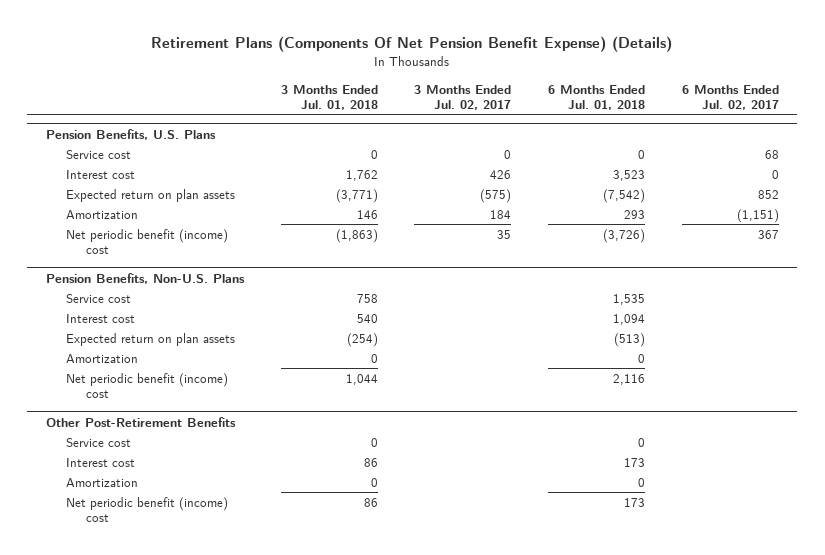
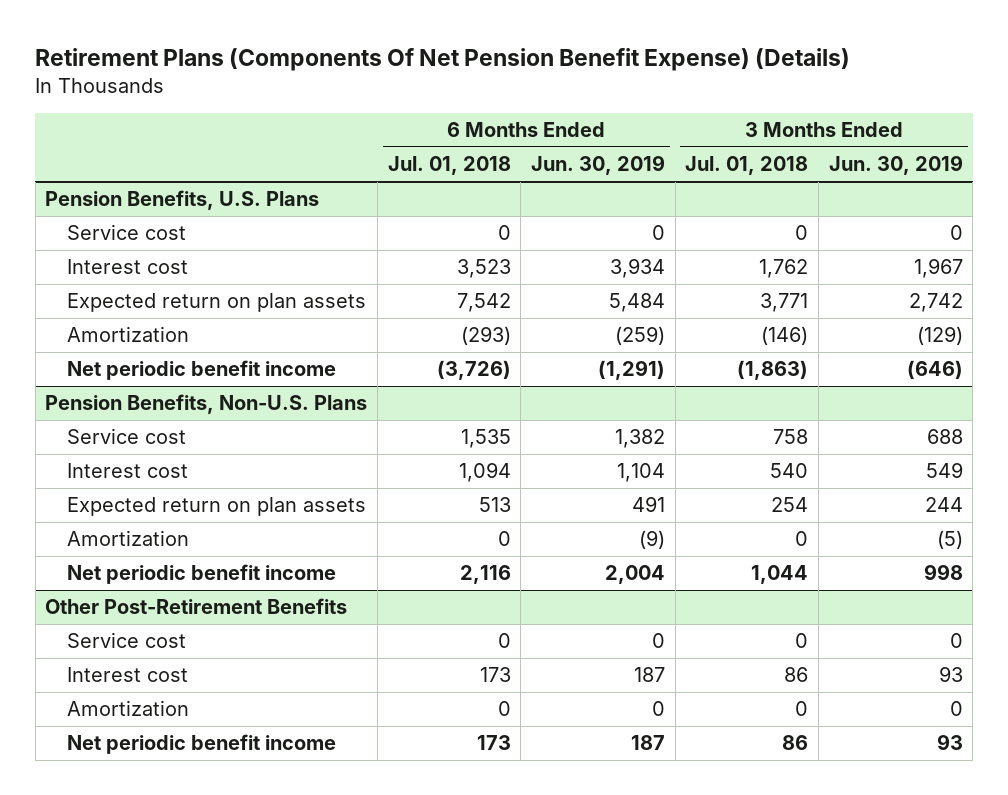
- | 3 Months Ended Jul. 01, 2018 | 3 Months Ended Jul. 02, 2017 | 6 Months Ended Jul. 01, 2018 | 6 Months Ended Jul. 02, 2017
+ | 6 Months Ended Jul. 01, 2018 | 6 Months Ended Jun. 30, 2019 | 3 Months Ended Jul. 01, 2018 | 3 Months Ended Jun. 30, 2019
@ Pension Benefits, U.S. Plans
- Expected return on plan assets | (3,771) | (575) | (7,542) | 852
- Amortization | 146 | 184 | 293 | (1,151)
- Net periodic benefit (income) cost | (1,863) | 35 | (3,726) | 367
+ Expected return on plan assets | 7,542 | 5,484 | 3,771 | 2,742
+ Amortization | (293) | (259) | (146) | (129)
+ Net periodic benefit income | (3,726) | (1,291) | (1,863) | (646)
@ Pension Benefits, Non-U.S. Plans
- Expected return on plan assets | (254) | | (513) |
+ Expected return on plan assets | 513 | 491 | 254 | 244
- Net periodic benefit (income) cost | 1,044 | | 2,116 |
+ Net periodic benefit income | 2,116 | 2,004 | 1,044 | 998
@ Other Post-Retirement Benefits
- Net periodic benefit (income) cost | 86 | | 173 |
+ Net periodic benefit income | 173 | 187 | 86 | 93

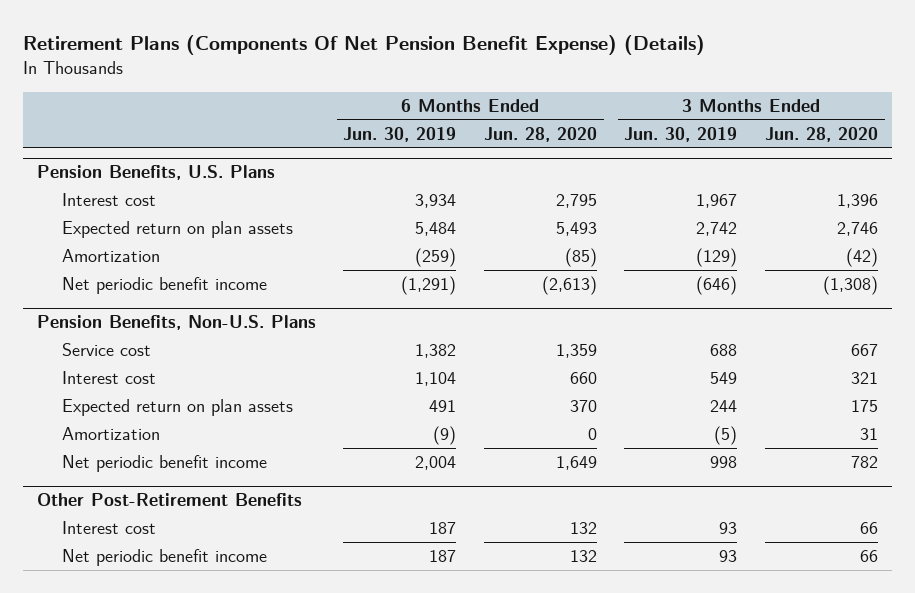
- | 6 Months Ended Jul. 01, 2018 | 6 Months Ended Jun. 30, 2019 | 3 Months Ended Jul. 01, 2018 | 3 Months Ended Jun. 30, 2019
+ | 6 Months Ended Jun. 30, 2019 | 6 Months Ended Jun. 28, 2020 | 3 Months Ended Jun. 30, 2019 | 3 Months Ended Jun. 28, 2020
@ Pension Benefits, U.S. Plans
- Service cost | 0 | 0 | 0 | 0
@ Other Post-Retirement Benefits
- Service cost | 0 | 0 | 0 | 0
- Amortization | 0 | 0 | 0 | 0

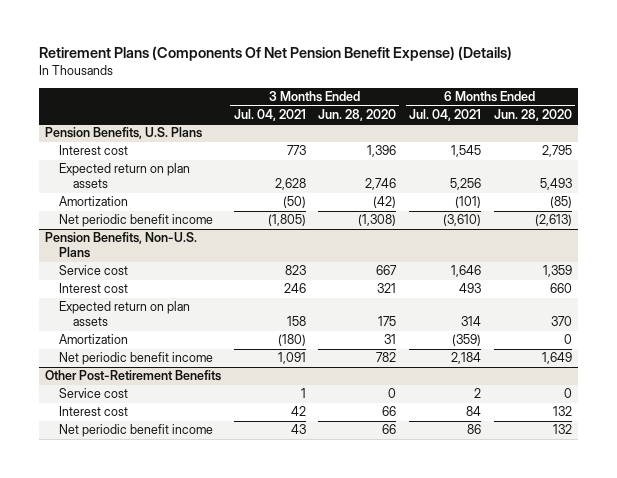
- | 6 Months Ended Jun. 30, 2019 | 6 Months Ended Jun. 28, 2020 | 3 Months Ended Jun. 30, 2019 | 3 Months Ended Jun. 28, 2020
+ | 3 Months Ended Jul. 04, 2021 | 3 Months Ended Jun. 28, 2020 | 6 Months Ended Jul. 04, 2021 | 6 Months Ended Jun. 28, 2020
@ Other Post-Retirement Benefits
+ Service cost | 1 | 0 | 2 | 0

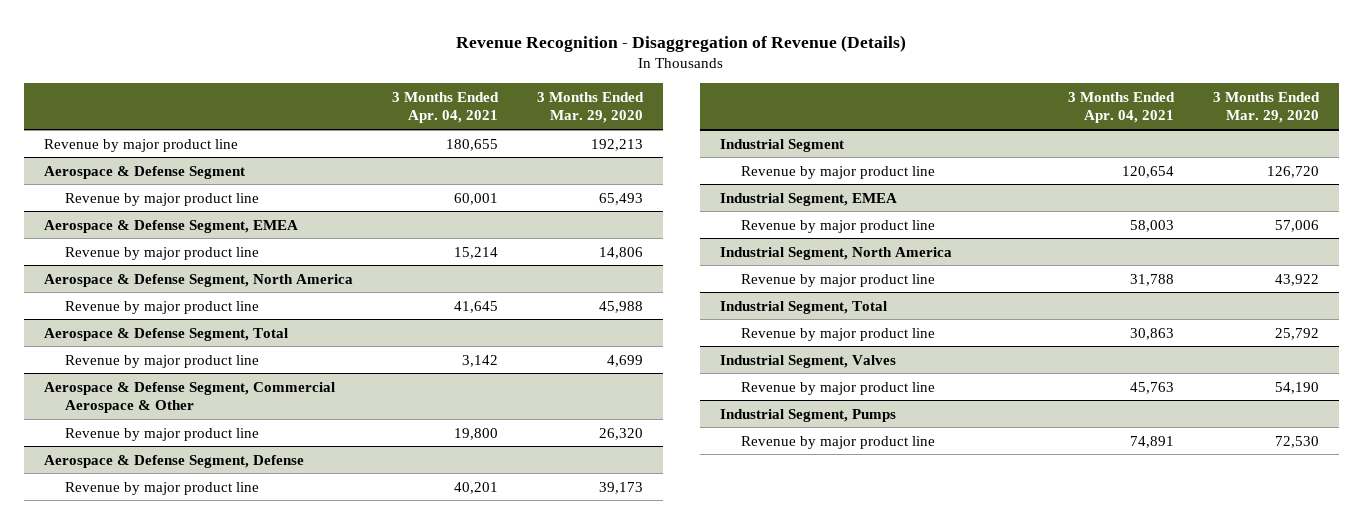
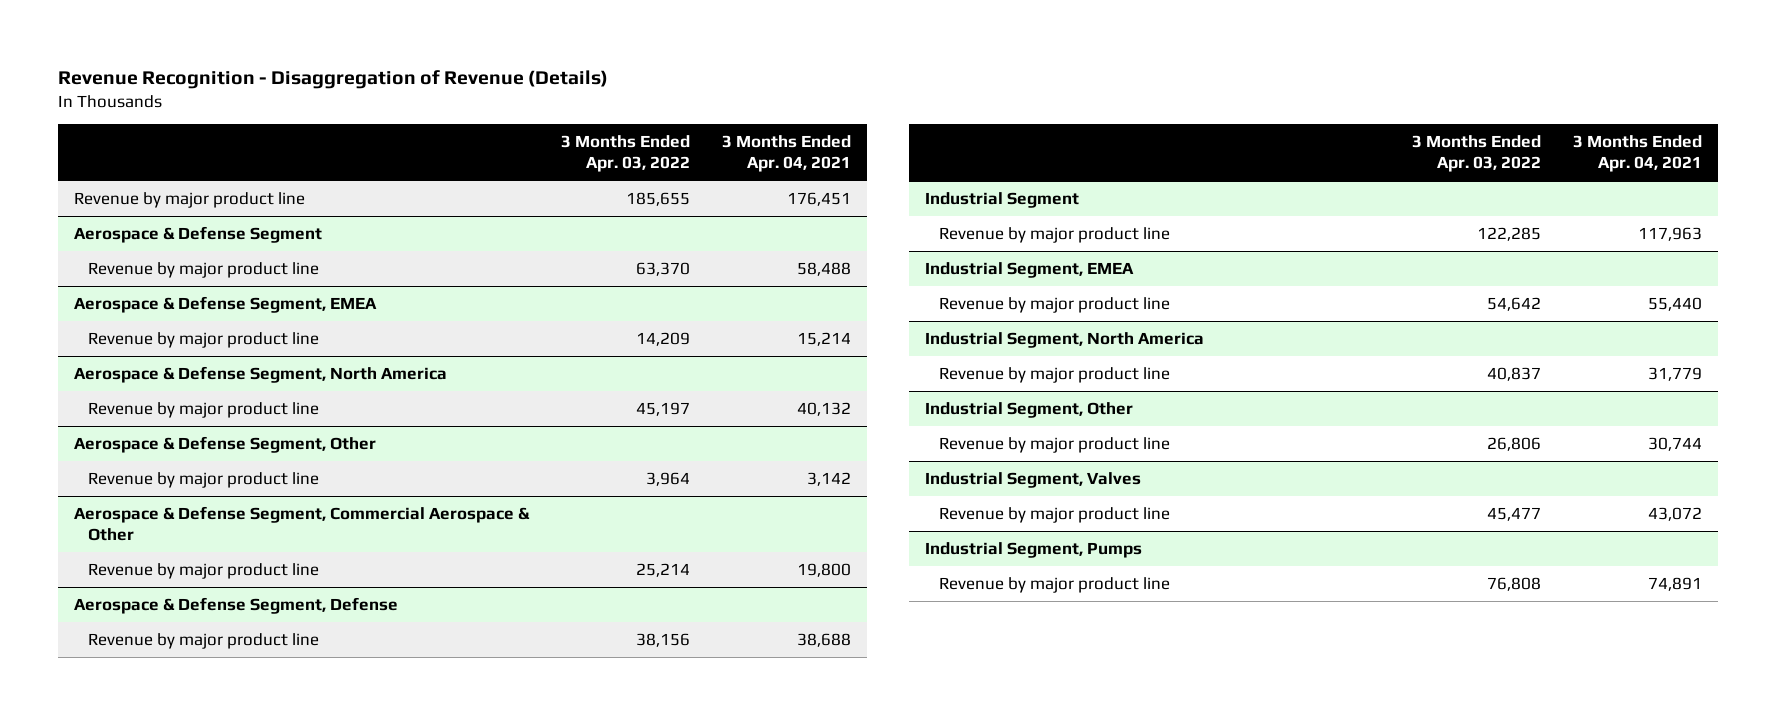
- | 3 Months Ended Apr. 04, 2021 | 3 Months Ended Mar. 29, 2020
+ | 3 Months Ended Apr. 03, 2022 | 3 Months Ended Apr. 04, 2021
- Revenue by major product line | 180,655 | 192,213
+ Revenue by major product line | 185,655 | 176,451
@ Aerospace & Defense Segment
- Revenue by major product line | 60,001 | 65,493
+ Revenue by major product line | 63,370 | 58,488
@ Aerospace & Defense Segment, North America
- Revenue by major product line | 41,645 | 45,988
- Aerospace & Defense Segment, Total
@ Aerospace & Defense Segment, North America
+ Revenue by major product line | 45,197 | 40,132
+ Aerospace & Defense Segment, Other
@ Aerospace & Defense Segment, Defense
- Revenue by major product line | 40,201 | 39,173
+ Revenue by major product line | 38,156 | 38,688
@ Industrial Segment
- Revenue by major product line | 120,654 | 126,720
+ Revenue by major product line | 122,285 | 117,963
@ Industrial Segment, EMEA
- Revenue by major product line | 58,003 | 57,006
+ Revenue by major product line | 54,642 | 55,440
@ Industrial Segment, North America
- Revenue by major product line | 31,788 | 43,922
- Industrial Segment, Total
- Revenue by major product line | 30,863 | 25,792
@ Industrial Segment, North America
+ Revenue by major product line | 40,837 | 31,779
+ Industrial Segment, Other
+ Revenue by major product line | 26,806 | 30,744
@ Industrial Segment, Valves
- Revenue by major product line | 45,763 | 54,190
+ Revenue by major product line | 45,477 | 43,072

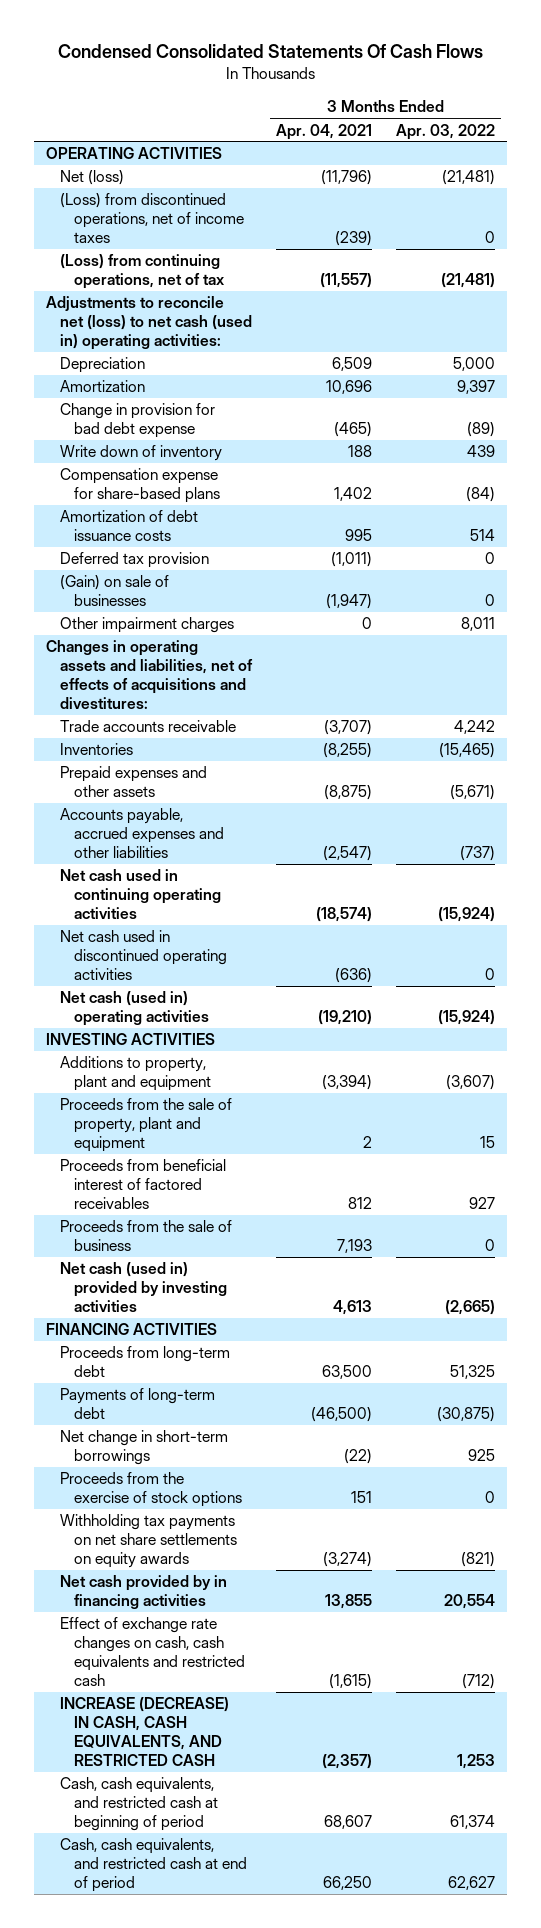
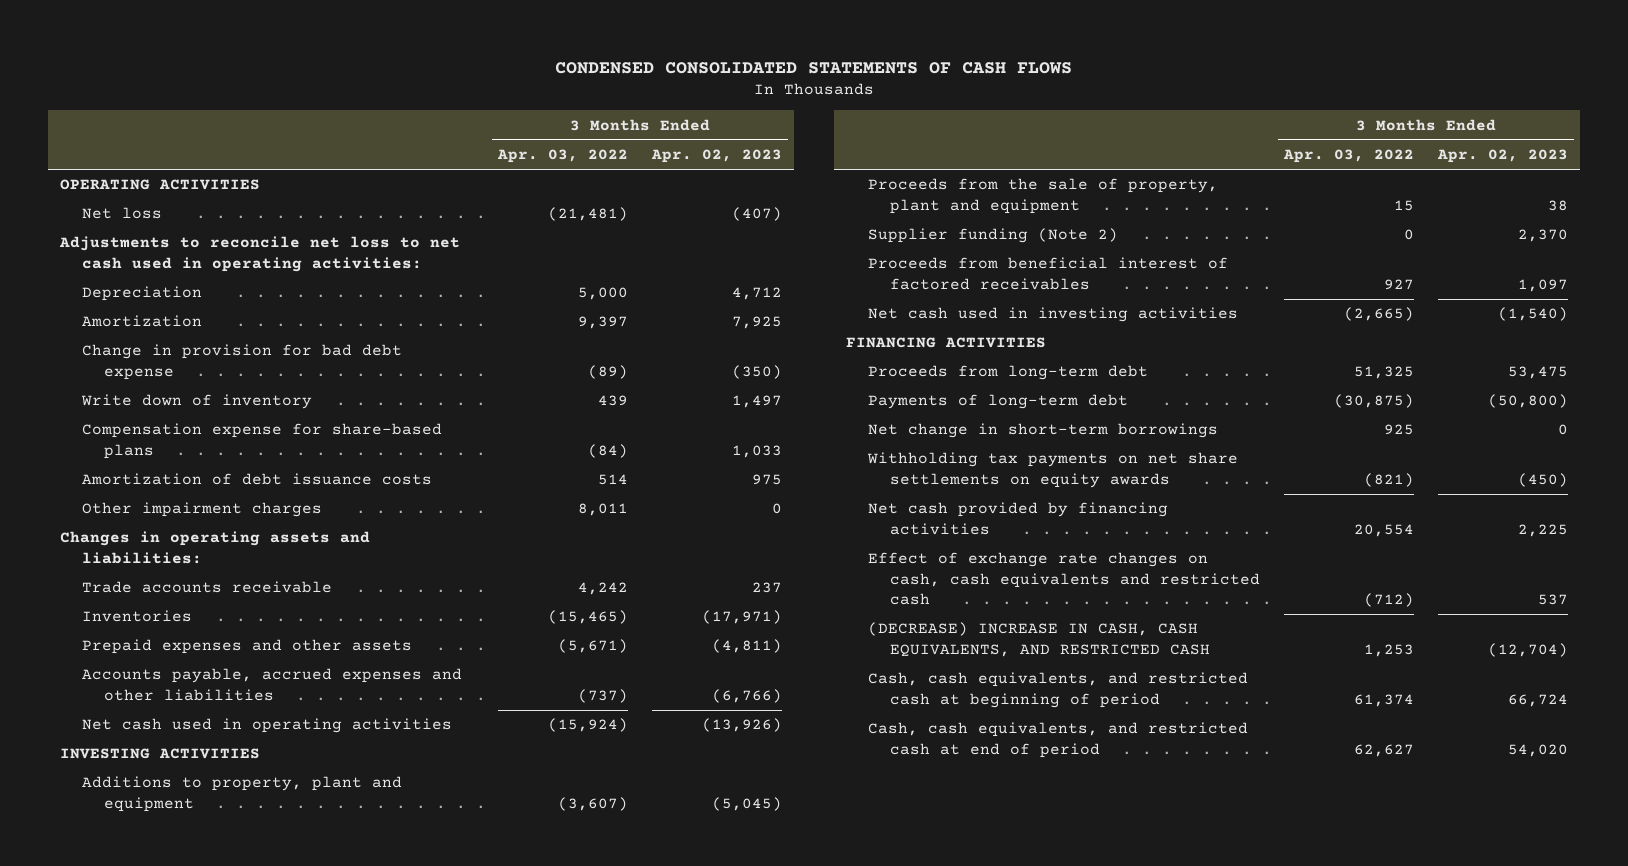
- Condensed Consolidated Statements Of Cash Flows
+ CONDENSED CONSOLIDATED STATEMENTS OF CASH FLOWS
- | 3 Months Ended Apr. 04, 2021 | 3 Months Ended Apr. 03, 2022
+ | 3 Months Ended Apr. 03, 2022 | 3 Months Ended Apr. 02, 2023
- Net (loss) | (11,796) | (21,481)
- (Loss) from discontinued operations, net of income taxes | (239) | 0
- (Loss) from continuing operations, net of tax | (11,557) | (21,481)
- Adjustments to reconcile net (loss) to net cash (used in) operating activities:
+ Net loss | (21,481) | (407)
+ Adjustments to reconcile net loss to net cash used in operating activities:
- Deferred tax provision | (1,011) | 0
- (Gain) on sale of businesses | (1,947) | 0
- Changes in operating assets and liabilities, net of effects of acquisitions and divestitures:
+ Changes in operating assets and liabilities:
- Net cash used in continuing operating activities | (18,574) | (15,924)
- Net cash used in discontinued operating activities | (636) | 0
- Net cash (used in) operating activities | (19,210) | (15,924)
+ Net cash used in operating activities | (15,924) | (13,926)
+ Supplier funding (Note 2) | 0 | 2,370
- Proceeds from the sale of business | 7,193 | 0
- Net cash (used in) provided by investing activities | 4,613 | (2,665)
+ Net cash used in investing activities | (2,665) | (1,540)
- Proceeds from the exercise of stock options | 151 | 0
- Net cash provided by in financing activities | 13,855 | 20,554
+ Net cash provided by financing activities | 20,554 | 2,225
- INCREASE (DECREASE) IN CASH, CASH EQUIVALENTS, AND RESTRICTED CASH | (2,357) | 1,253
+ (DECREASE) INCREASE IN CASH, CASH EQUIVALENTS, AND RESTRICTED CASH | 1,253 | (12,704)

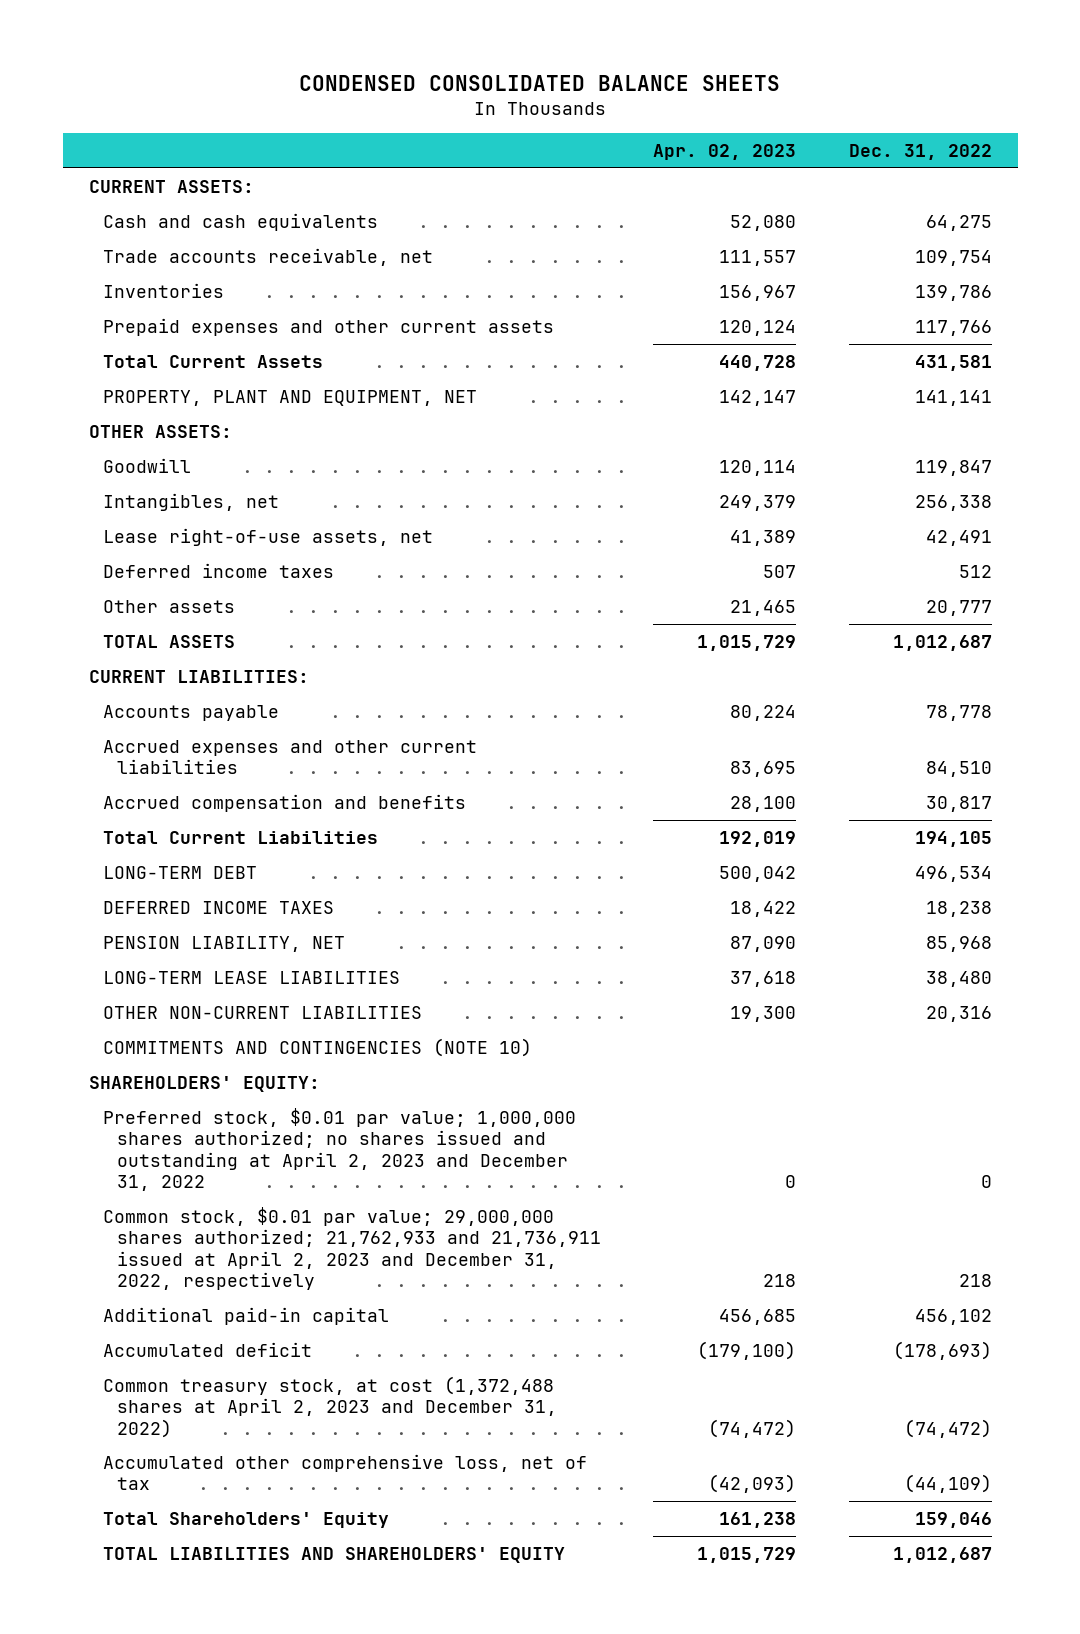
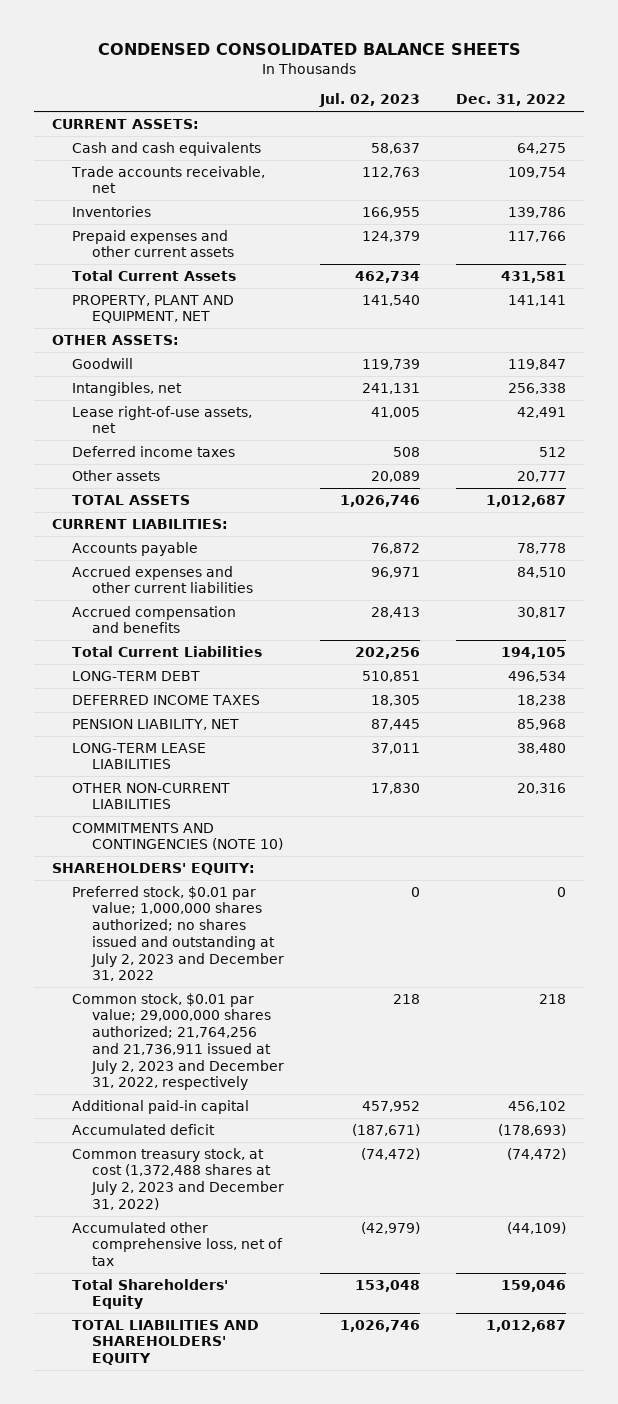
- | Apr. 02, 2023 | Dec. 31, 2022
+ | Jul. 02, 2023 | Dec. 31, 2022
- Preferred stock, $0.01 par value; 1,000,000 shares authorized; no shares issued and outstanding at April 2, 2023 and December 31, 2022 | 0 | 0
- Common stock, $0.01 par value; 29,000,000 shares authorized; 21,762,933 and 21,736,911 issued at April 2, 2023 and December 31, 2022, respectively | 218 | 218
+ Preferred stock, $0.01 par value; 1,000,000 shares authorized; no shares issued and outstanding at July 2, 2023 and December 31, 2022 | 0 | 0
+ Common stock, $0.01 par value; 29,000,000 shares authorized; 21,764,256 and 21,736,911 issued at July 2, 2023 and December 31, 2022, respectively | 218 | 218
- Common treasury stock, at cost (1,372,488 shares at April 2, 2023 and December 31, 2022) | (74,472) | (74,472)
+ Common treasury stock, at cost (1,372,488 shares at July 2, 2023 and December 31, 2022) | (74,472) | (74,472)

